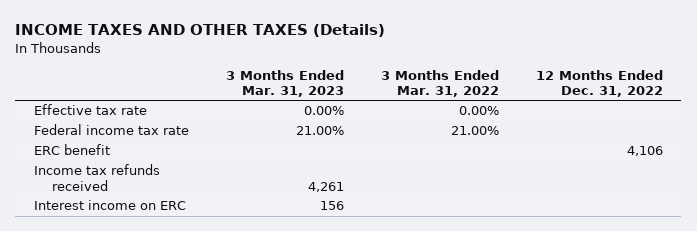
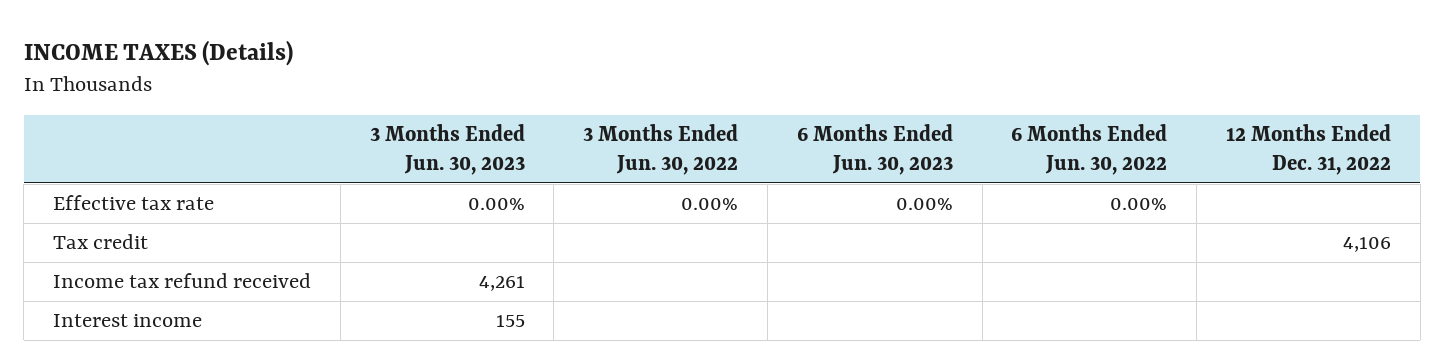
- INCOME TAXES AND OTHER TAXES (Details)
+ INCOME TAXES (Details)
- | 3 Months Ended Mar. 31, 2023 | 3 Months Ended Mar. 31, 2022 | 12 Months Ended Dec. 31, 2022
+ | 3 Months Ended Jun. 30, 2023 | 3 Months Ended Jun. 30, 2022 | 6 Months Ended Jun. 30, 2023 | 6 Months Ended Jun. 30, 2022 | 12 Months Ended Dec. 31, 2022
- Federal income tax rate | 21.00% | 21.00% |
- ERC benefit | | | 4,106
- Income tax refunds received | 4,261 | |
- Interest income on ERC | 156 | |
+ Tax credit | | | | | 4,106
+ Income tax refund received | 4,261 | | | |
+ Interest income | 155 | | | |

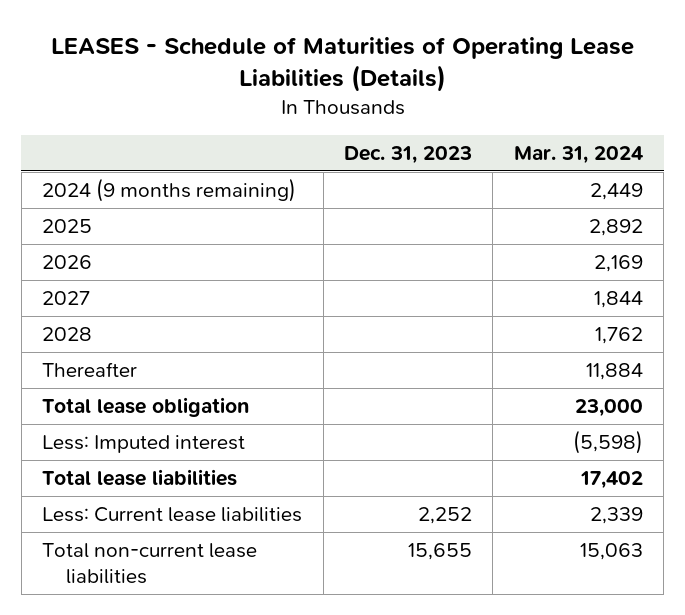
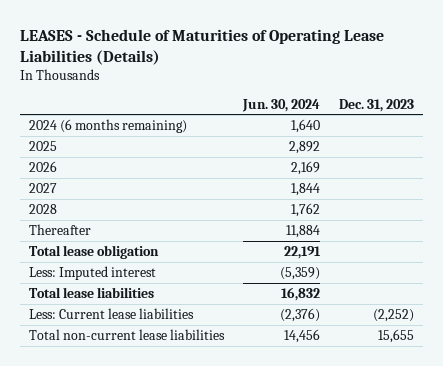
- | Dec. 31, 2023 | Mar. 31, 2024
+ | Jun. 30, 2024 | Dec. 31, 2023
- 2024 (9 months remaining) | | 2,449
+ 2024 (6 months remaining) | 1,640 |
- Less: Current lease liabilities | 2,252 | 2,339
+ Less: Current lease liabilities | (2,376) | (2,252)

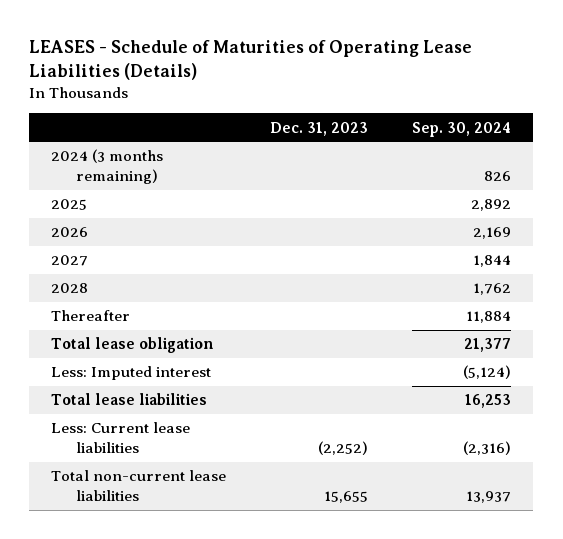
- | Jun. 30, 2024 | Dec. 31, 2023
+ | Dec. 31, 2023 | Sep. 30, 2024
- 2024 (6 months remaining) | 1,640 |
+ 2024 (3 months remaining) | | 826

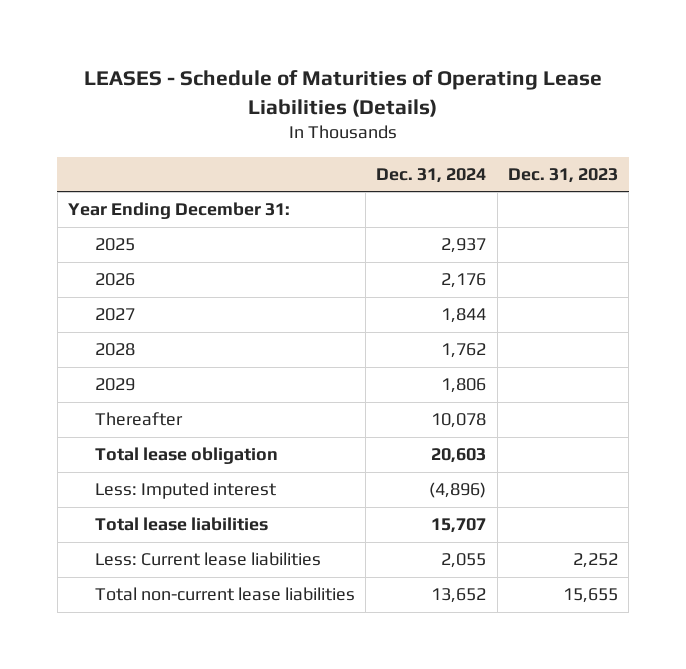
- | Dec. 31, 2023 | Sep. 30, 2024
+ | Dec. 31, 2024 | Dec. 31, 2023
- 2024 (3 months remaining) | | 826
+ Year Ending December 31:
+ 2029 | 1,806 |
- Less: Current lease liabilities | (2,252) | (2,316)
+ Less: Current lease liabilities | 2,055 | 2,252

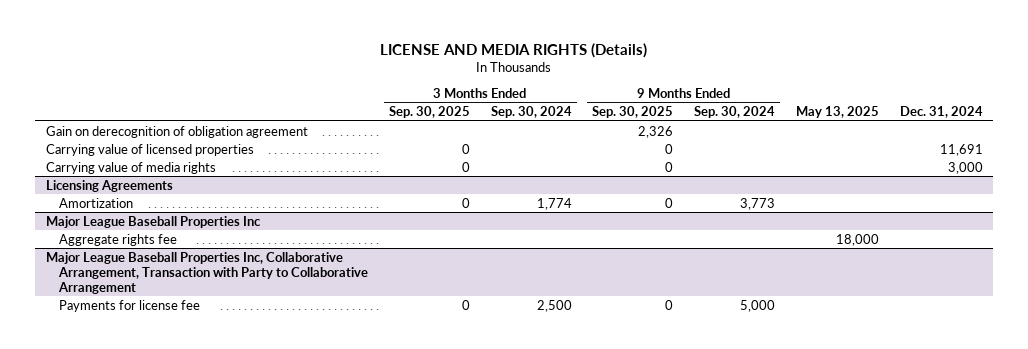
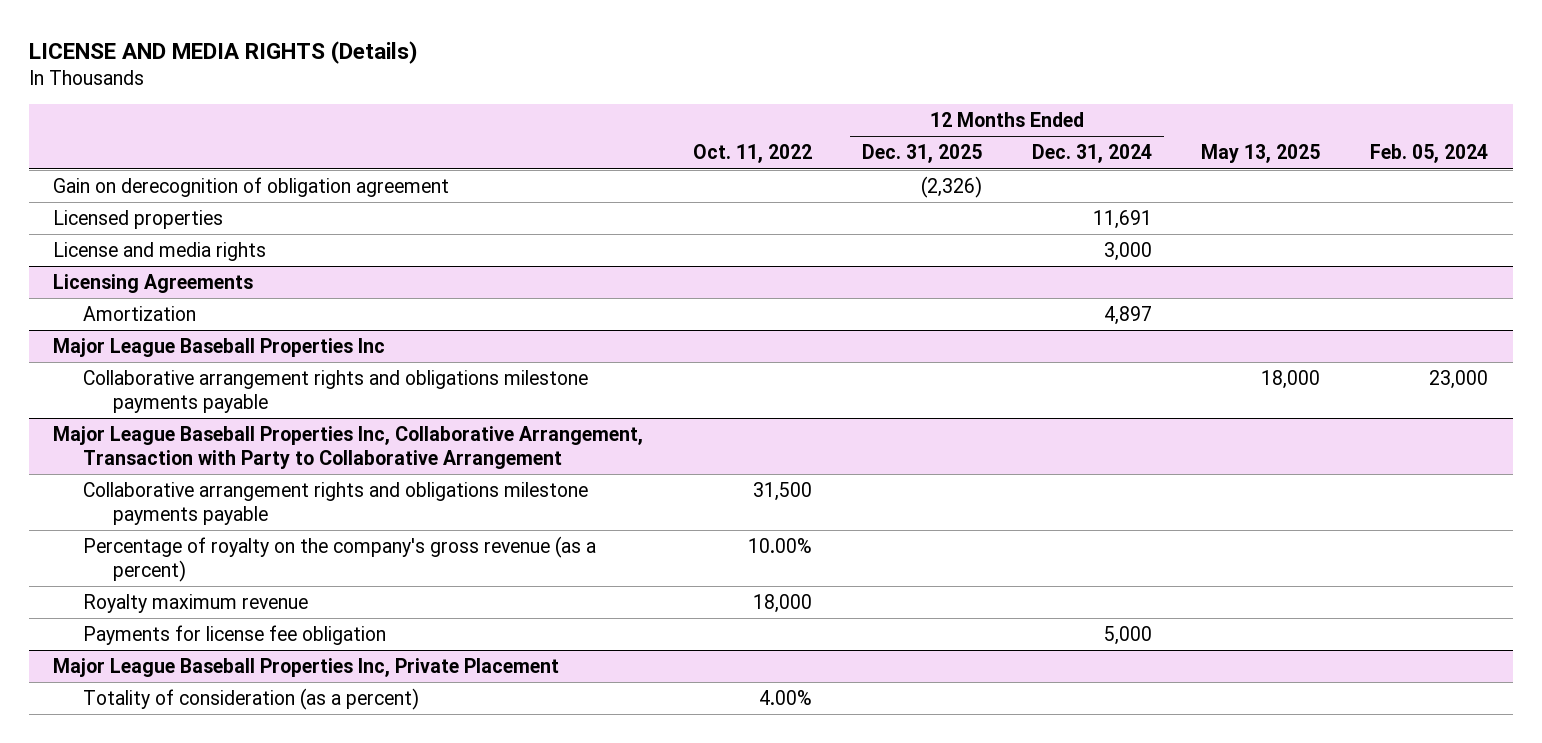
- | 3 Months Ended Sep. 30, 2025 | 3 Months Ended Sep. 30, 2024 | 9 Months Ended Sep. 30, 2025 | 9 Months Ended Sep. 30, 2024 | May 13, 2025 | Dec. 31, 2024
+ | Oct. 11, 2022 | 12 Months Ended Dec. 31, 2025 | 12 Months Ended Dec. 31, 2024 | May 13, 2025 | Feb. 05, 2024
- Carrying value of licensed properties | 0 | | 0 | | | 11,691
- Carrying value of media rights | 0 | | 0 | | | 3,000
+ Licensed properties | | | 11,691 | |
+ License and media rights | | | 3,000 | |
@ Major League Baseball Properties Inc
- Aggregate rights fee | | | | | 18,000 |
+ Collaborative arrangement rights and obligations milestone payments payable | | | | 18,000 | 23,000
@ Major League Baseball Properties Inc, Collaborative Arrangement, Transaction with Party to Collaborative Arrangement
- Payments for license fee | 0 | 2,500 | 0 | 5,000 | |
+ Collaborative arrangement rights and obligations milestone payments payable | 31,500 | | | |
+ Percentage of royalty on the company's gross revenue (as a percent) | 10.00% | | | |
+ Royalty maximum revenue | 18,000 | | | |
+ Payments for license fee obligation | | | 5,000 | |
+ Major League Baseball Properties Inc, Private Placement
+ Totality of consideration (as a percent) | 4.00% | | | |

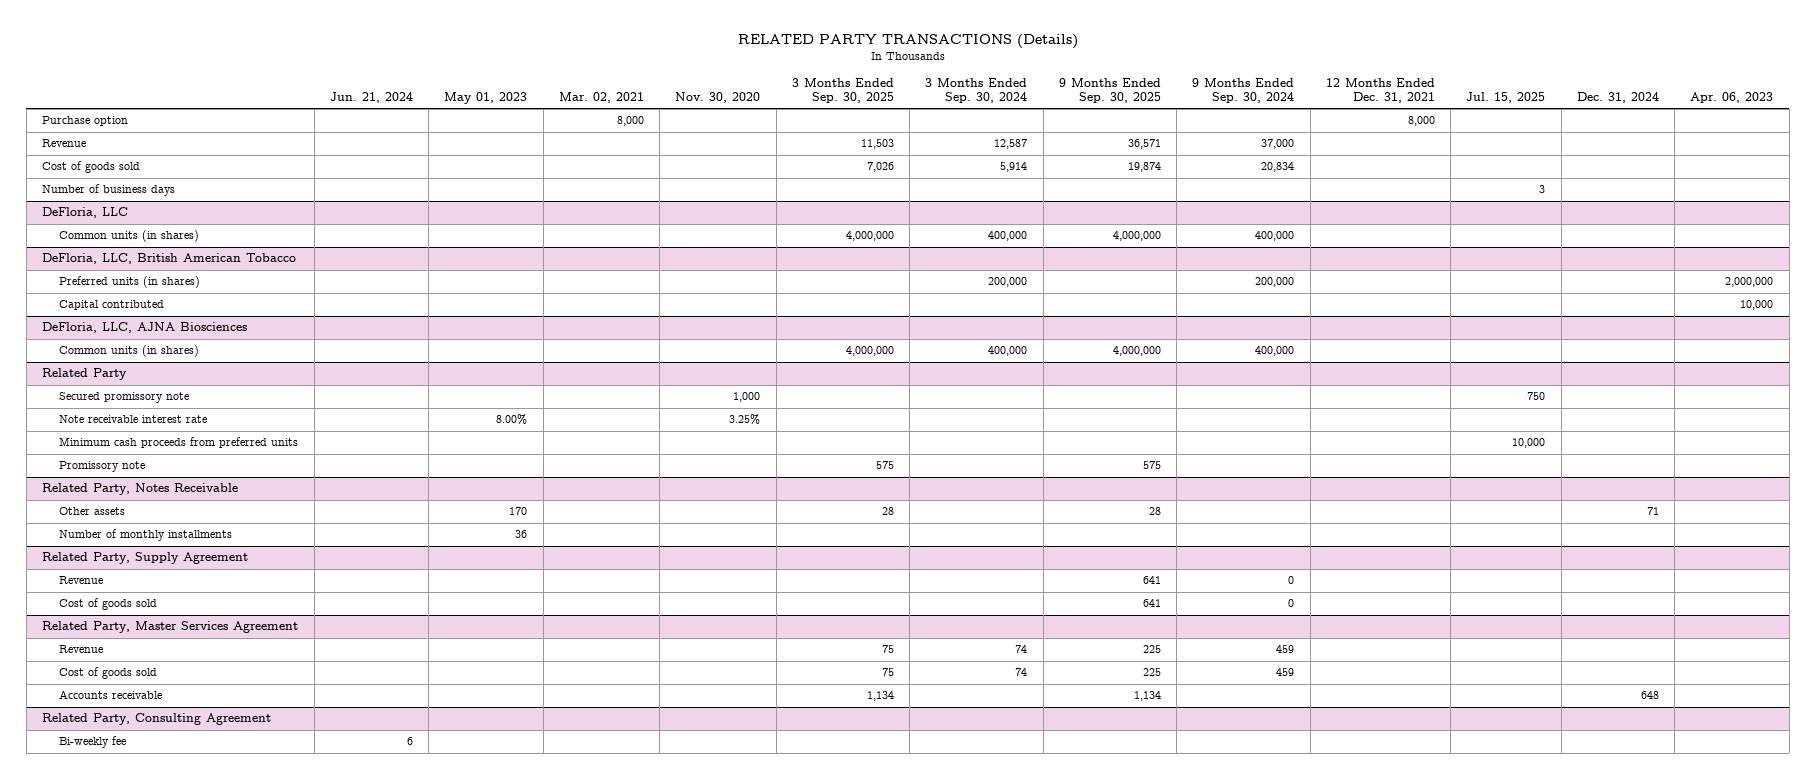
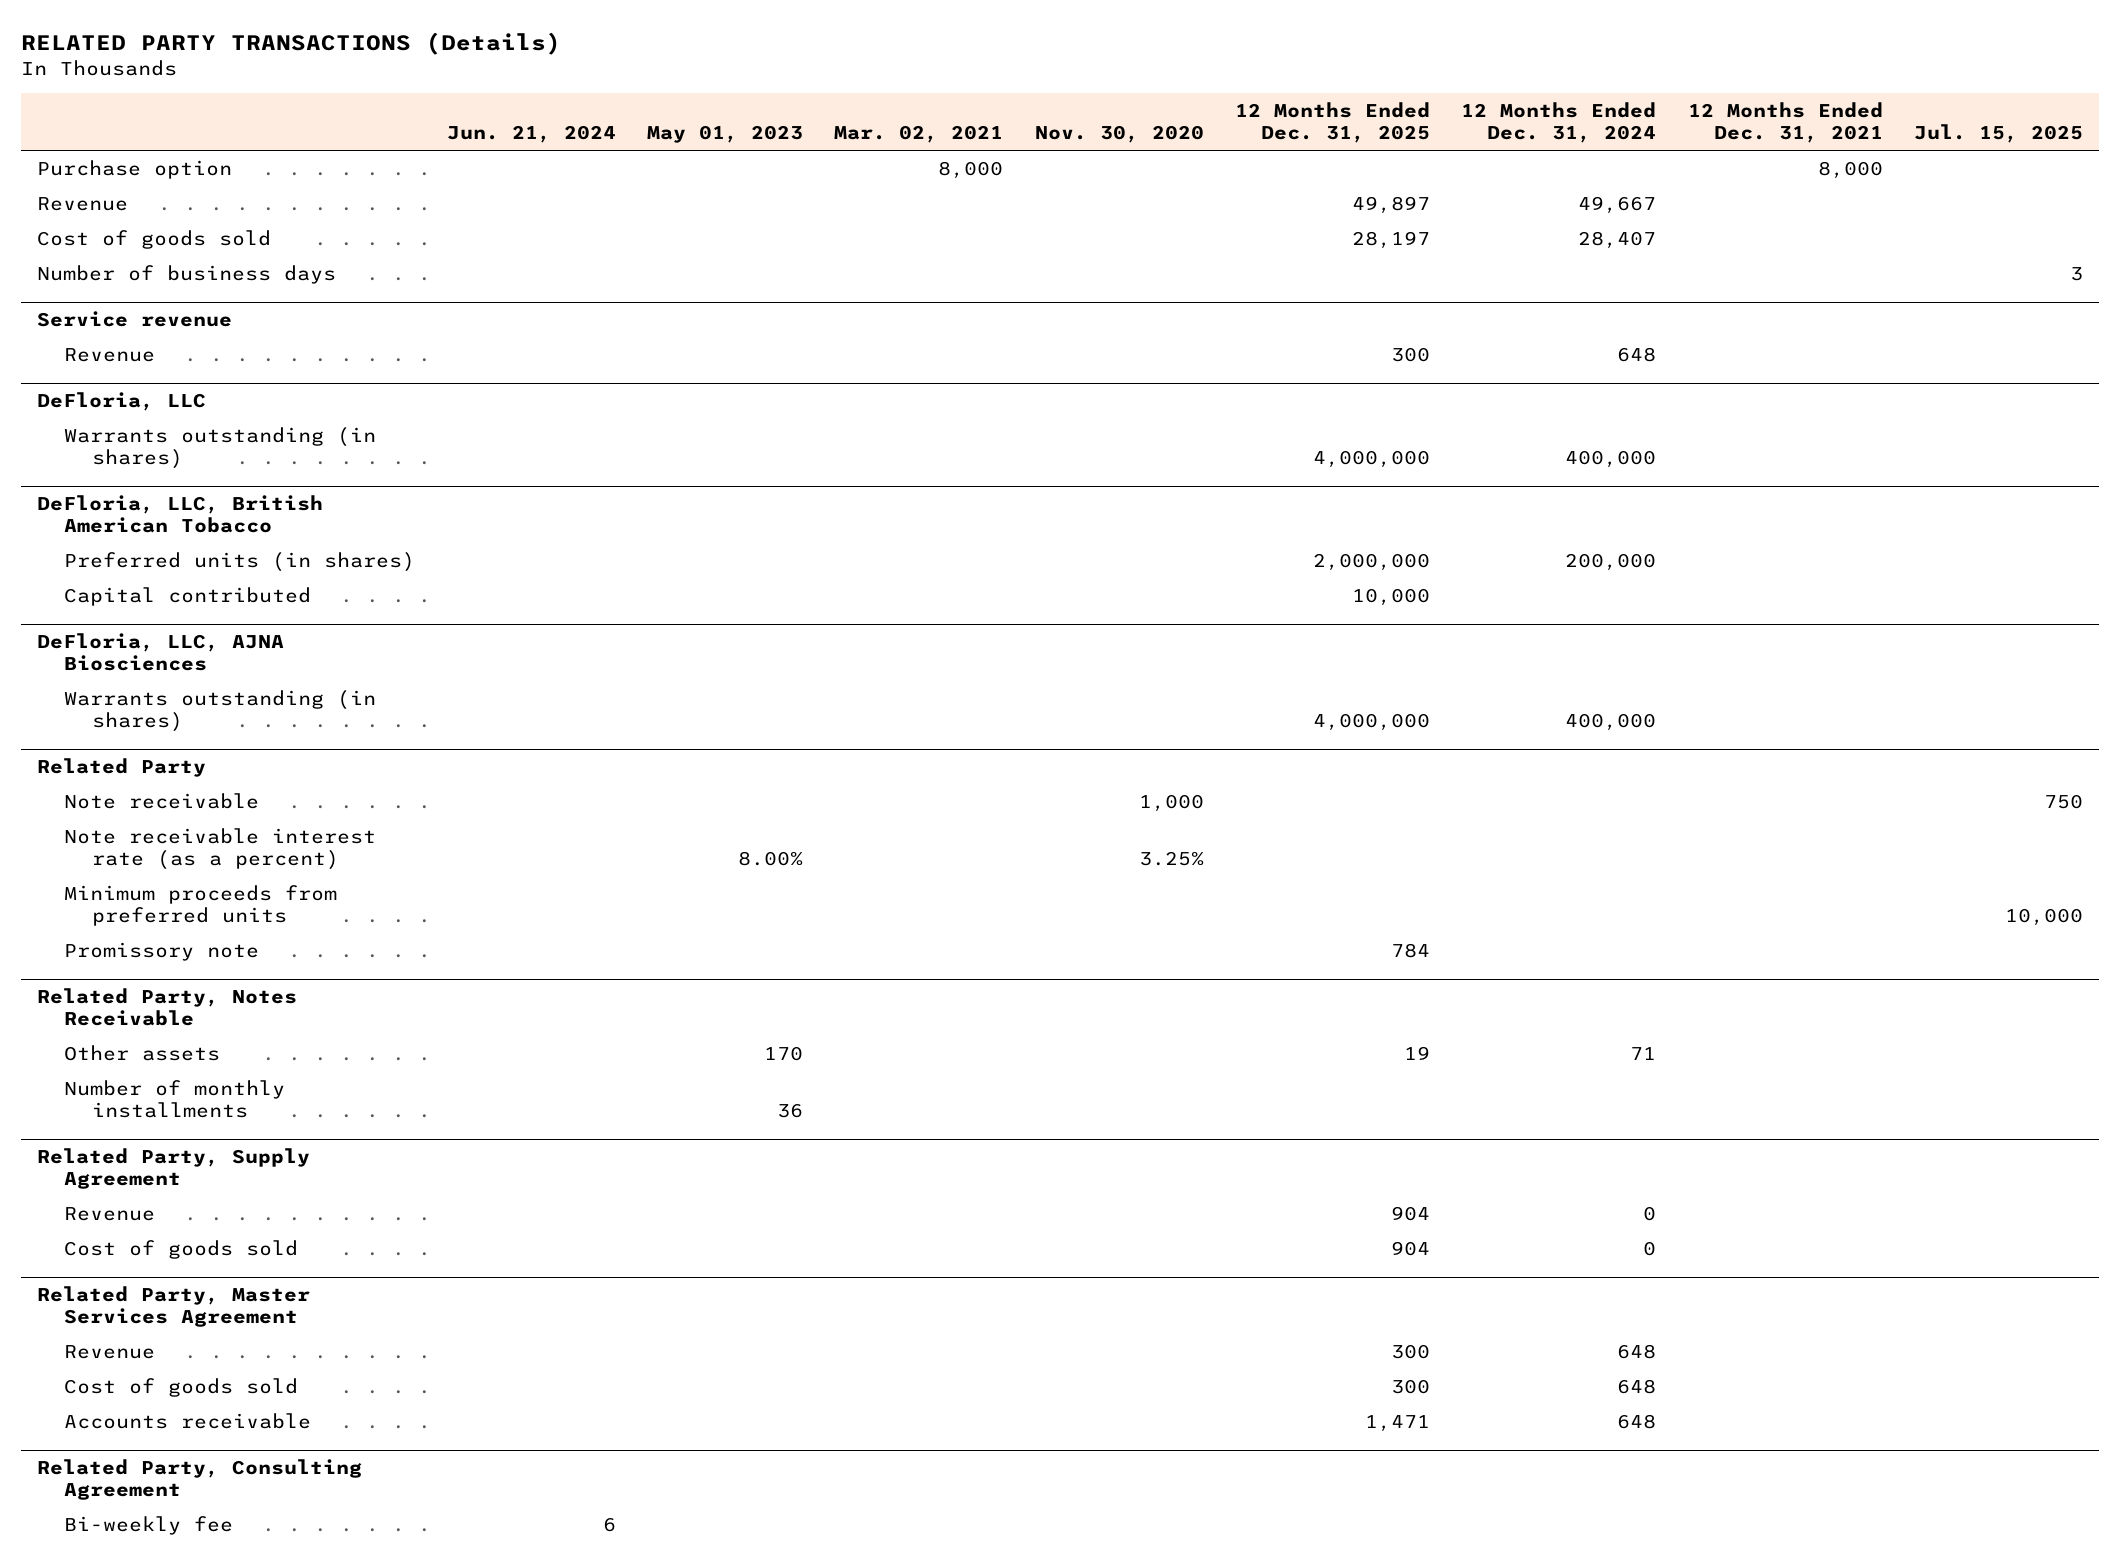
- | Jun. 21, 2024 | May 01, 2023 | Mar. 02, 2021 | Nov. 30, 2020 | 3 Months Ended Sep. 30, 2025 | 3 Months Ended Sep. 30, 2024 | 9 Months Ended Sep. 30, 2025 | 9 Months Ended Sep. 30, 2024 | 12 Months Ended Dec. 31, 2021 | Jul. 15, 2025 | Dec. 31, 2024 | Apr. 06, 2023
+ | Jun. 21, 2024 | May 01, 2023 | Mar. 02, 2021 | Nov. 30, 2020 | 12 Months Ended Dec. 31, 2025 | 12 Months Ended Dec. 31, 2024 | 12 Months Ended Dec. 31, 2021 | Jul. 15, 2025
+ Service revenue
+ Revenue | | | | | 300 | 648 | |
@ DeFloria, LLC
- Common units (in shares) | | | | | 4,000,000 | 400,000 | 4,000,000 | 400,000 | | | |
+ Warrants outstanding (in shares) | | | | | 4,000,000 | 400,000 | |
@ DeFloria, LLC, AJNA Biosciences
- Common units (in shares) | | | | | 4,000,000 | 400,000 | 4,000,000 | 400,000 | | | |
+ Warrants outstanding (in shares) | | | | | 4,000,000 | 400,000 | |
@ Related Party
- Secured promissory note | | | | 1,000 | | | | | | 750 | |
- Note receivable interest rate | | 8.00% | | 3.25% | | | | | | | |
- Minimum cash proceeds from preferred units | | | | | | | | | | 10,000 | |
+ Note receivable | | | | 1,000 | | | | 750
+ Note receivable interest rate (as a percent) | | 8.00% | | 3.25% | | | |
+ Minimum proceeds from preferred units | | | | | | | | 10,000

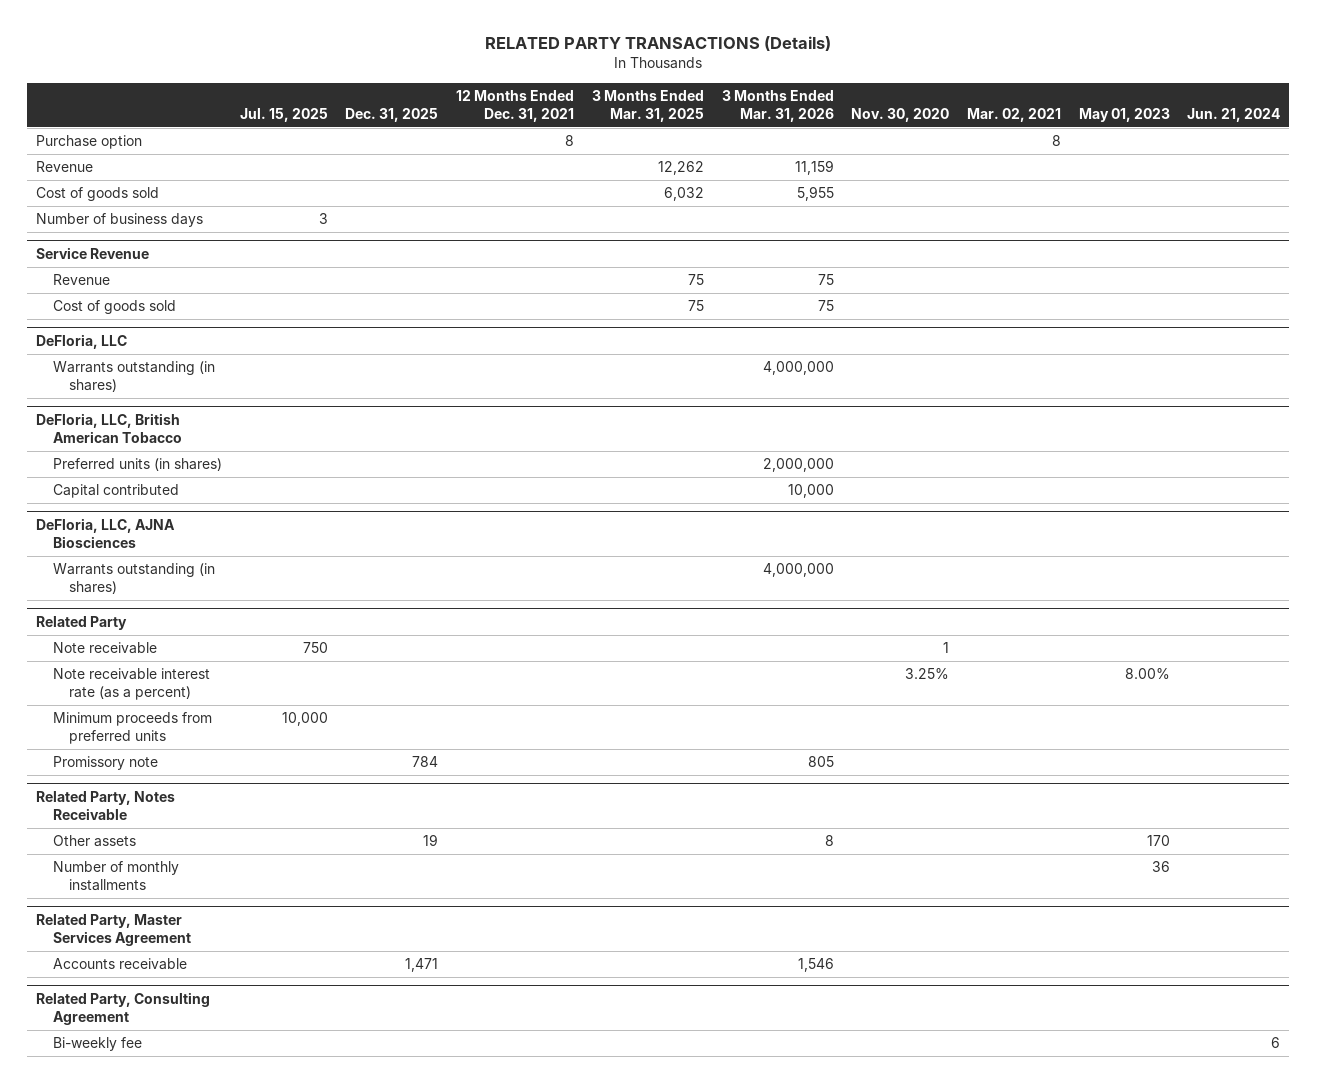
- | Jun. 21, 2024 | May 01, 2023 | Mar. 02, 2021 | Nov. 30, 2020 | 12 Months Ended Dec. 31, 2025 | 12 Months Ended Dec. 31, 2024 | 12 Months Ended Dec. 31, 2021 | Jul. 15, 2025
+ | Jul. 15, 2025 | Dec. 31, 2025 | 12 Months Ended Dec. 31, 2021 | 3 Months Ended Mar. 31, 2025 | 3 Months Ended Mar. 31, 2026 | Nov. 30, 2020 | Mar. 02, 2021 | May 01, 2023 | Jun. 21, 2024
- Purchase option | | | 8,000 | | | | 8,000 |
+ Purchase option | | | 8 | | | | 8 | |
- Service revenue
+ Service Revenue
+ Cost of goods sold | | | | 75 | 75 | | | |
@ Related Party
- Note receivable | | | | 1,000 | | | | 750
+ Note receivable | 750 | | | | | 1 | | |
- Related Party, Supply Agreement
- Revenue | | | | | 904 | 0 | |
- Cost of goods sold | | | | | 904 | 0 | |
@ Related Party, Master Services Agreement
- Revenue | | | | | 300 | 648 | |
- Cost of goods sold | | | | | 300 | 648 | |

